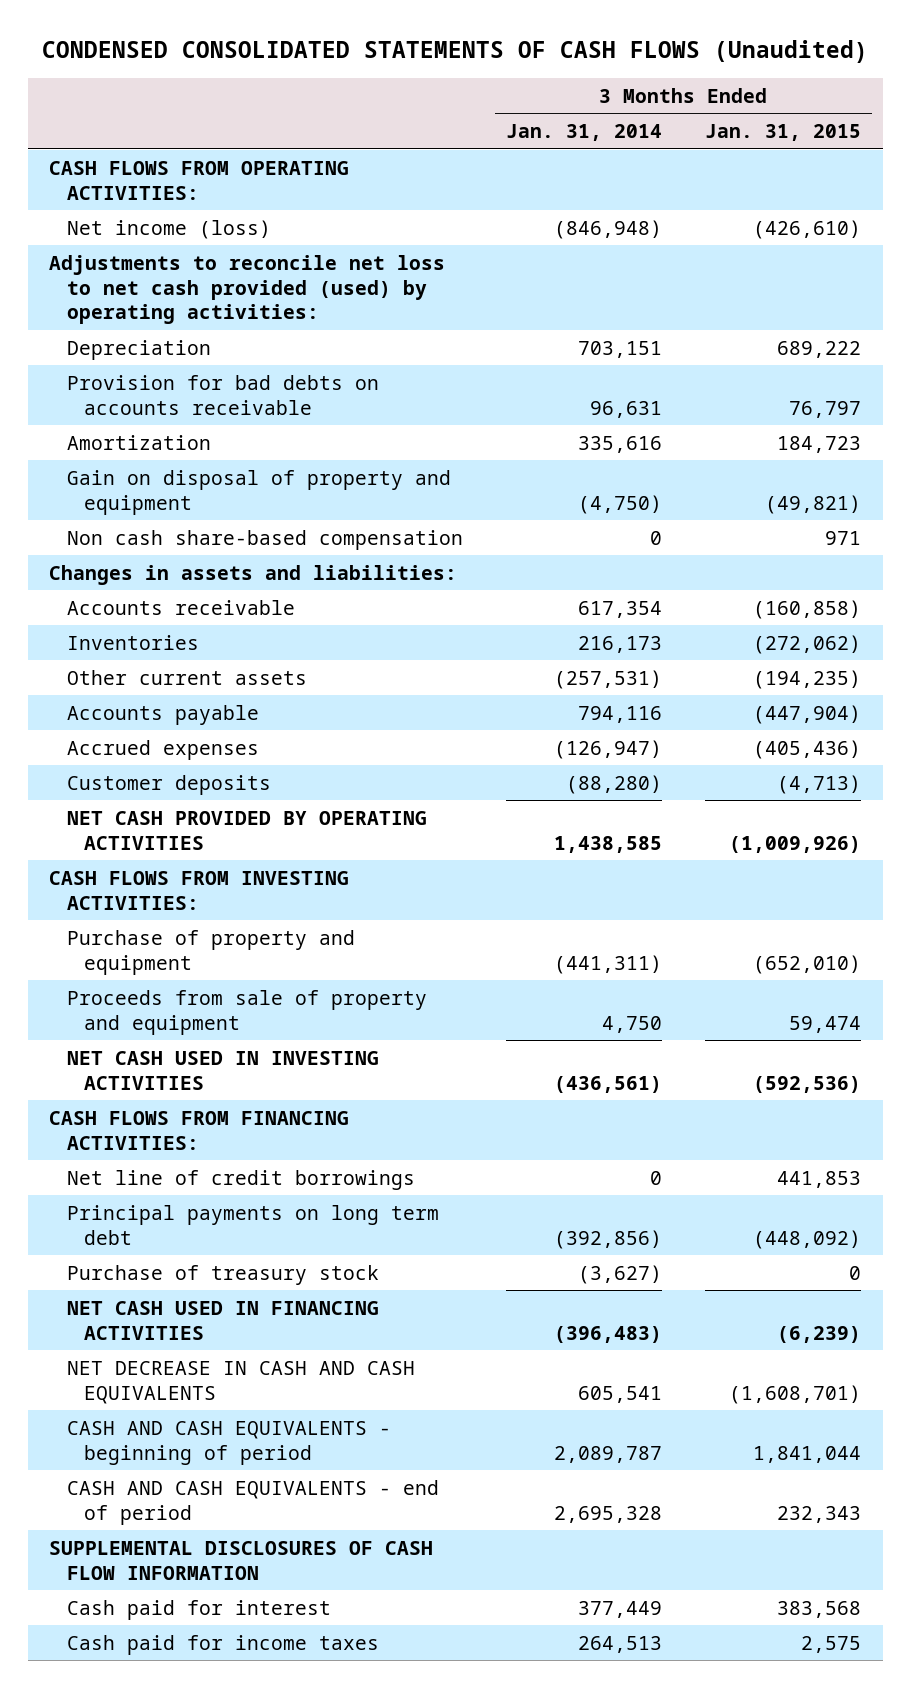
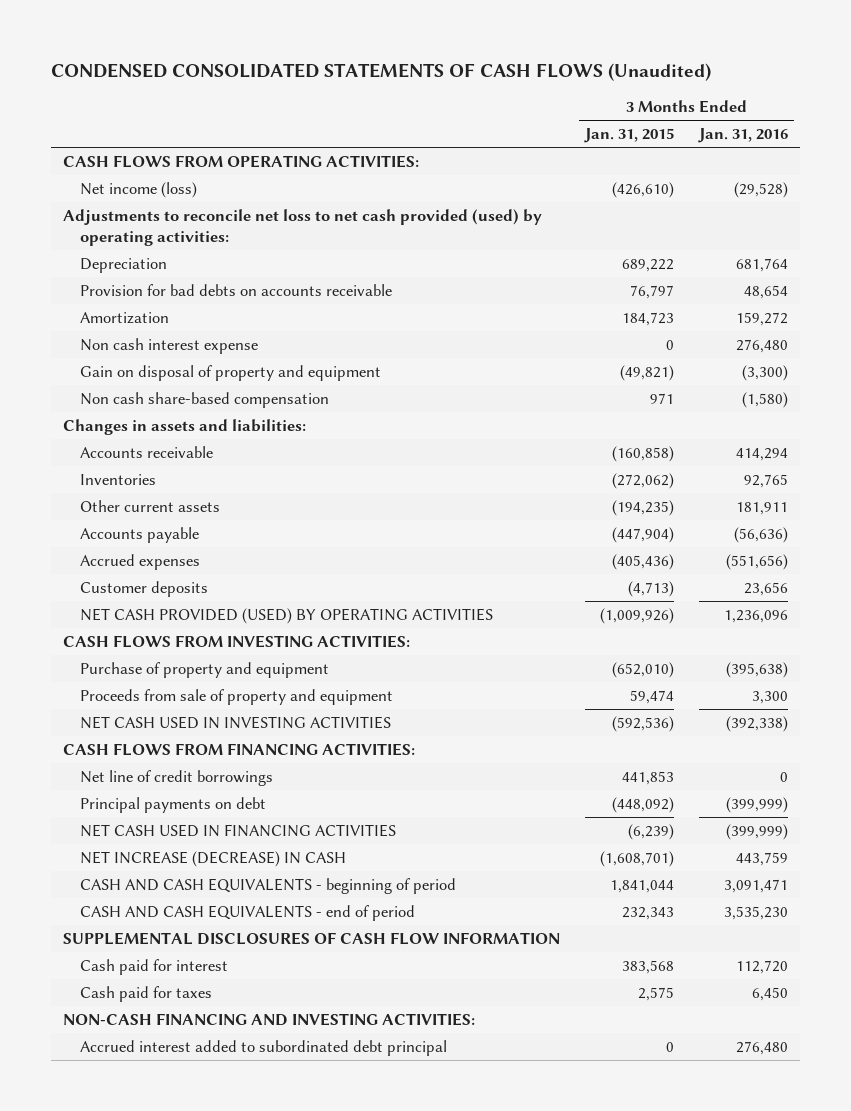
- | 3 Months Ended Jan. 31, 2014 | 3 Months Ended Jan. 31, 2015
+ | 3 Months Ended Jan. 31, 2015 | 3 Months Ended Jan. 31, 2016
+ Non cash interest expense | 0 | 276,480
- NET CASH PROVIDED BY OPERATING ACTIVITIES | 1,438,585 | (1,009,926)
+ NET CASH PROVIDED (USED) BY OPERATING ACTIVITIES | (1,009,926) | 1,236,096
- Principal payments on long term debt | (392,856) | (448,092)
- Purchase of treasury stock | (3,627) | 0
+ Principal payments on debt | (448,092) | (399,999)
- NET DECREASE IN CASH AND CASH EQUIVALENTS | 605,541 | (1,608,701)
+ NET INCREASE (DECREASE) IN CASH | (1,608,701) | 443,759
- Cash paid for income taxes | 264,513 | 2,575
+ Cash paid for taxes | 2,575 | 6,450
+ NON-CASH FINANCING AND INVESTING ACTIVITIES:
+ Accrued interest added to subordinated debt principal | 0 | 276,480

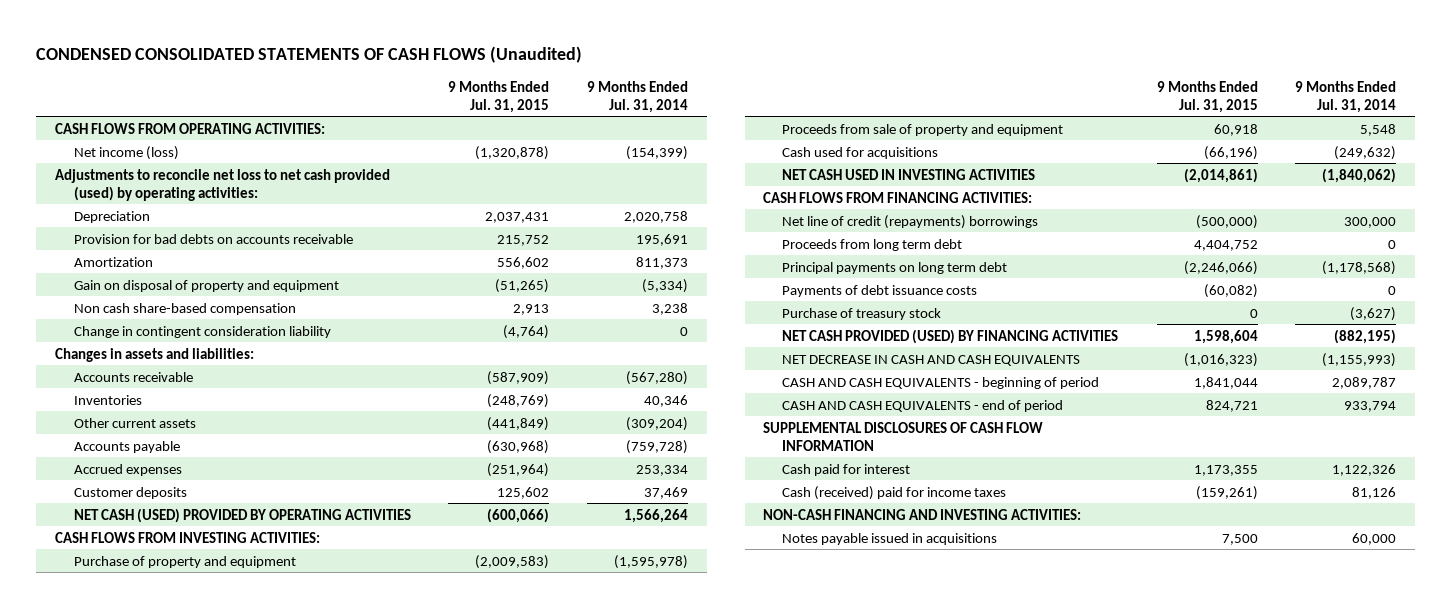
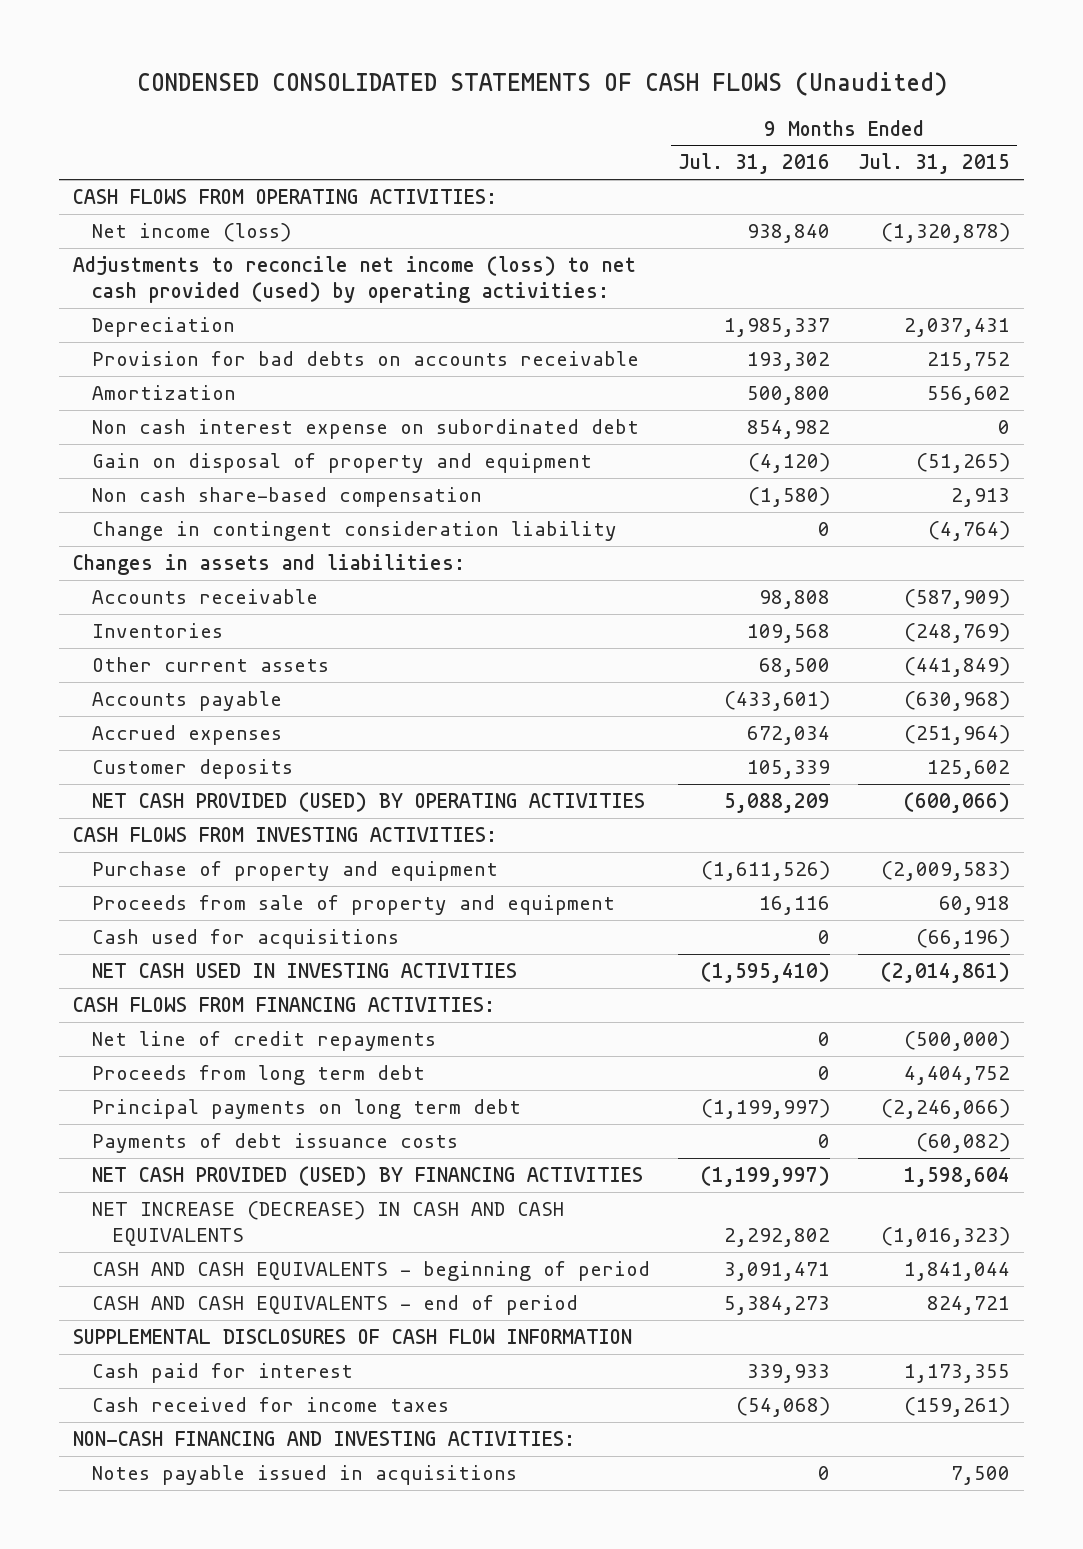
- | 9 Months Ended Jul. 31, 2015 | 9 Months Ended Jul. 31, 2014
+ | 9 Months Ended Jul. 31, 2016 | 9 Months Ended Jul. 31, 2015
- Adjustments to reconcile net loss to net cash provided (used) by operating activities:
+ Adjustments to reconcile net income (loss) to net cash provided (used) by operating activities:
+ Non cash interest expense on subordinated debt | 854,982 | 0
- NET CASH (USED) PROVIDED BY OPERATING ACTIVITIES | (600,066) | 1,566,264
+ NET CASH PROVIDED (USED) BY OPERATING ACTIVITIES | 5,088,209 | (600,066)
- Net line of credit (repayments) borrowings | (500,000) | 300,000
+ Net line of credit repayments | 0 | (500,000)
- Purchase of treasury stock | 0 | (3,627)
- NET DECREASE IN CASH AND CASH EQUIVALENTS | (1,016,323) | (1,155,993)
+ NET INCREASE (DECREASE) IN CASH AND CASH EQUIVALENTS | 2,292,802 | (1,016,323)
- Cash (received) paid for income taxes | (159,261) | 81,126
+ Cash received for income taxes | (54,068) | (159,261)

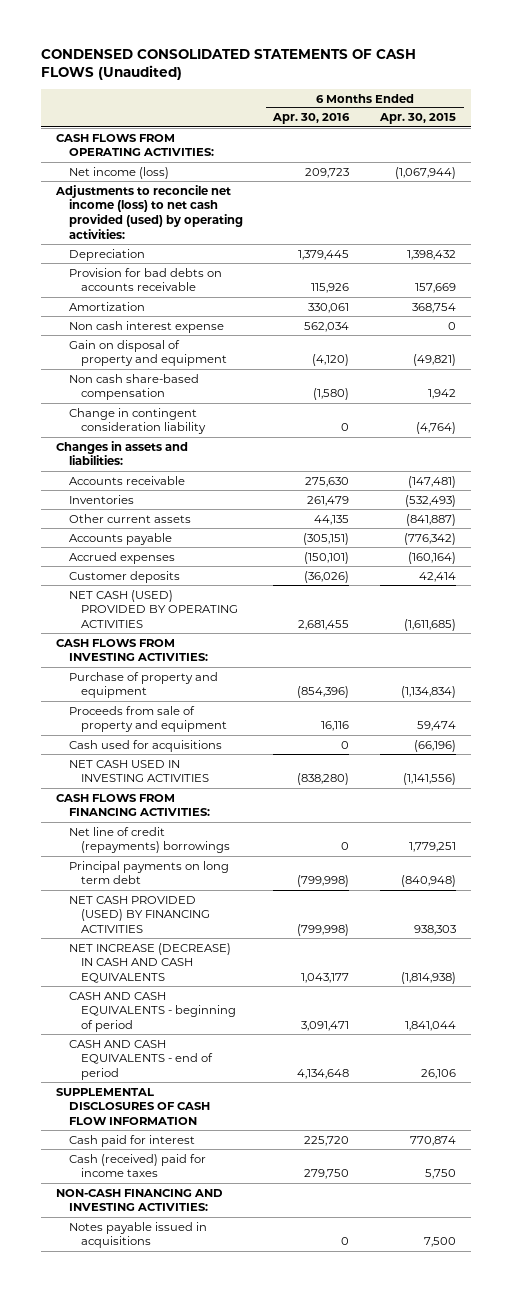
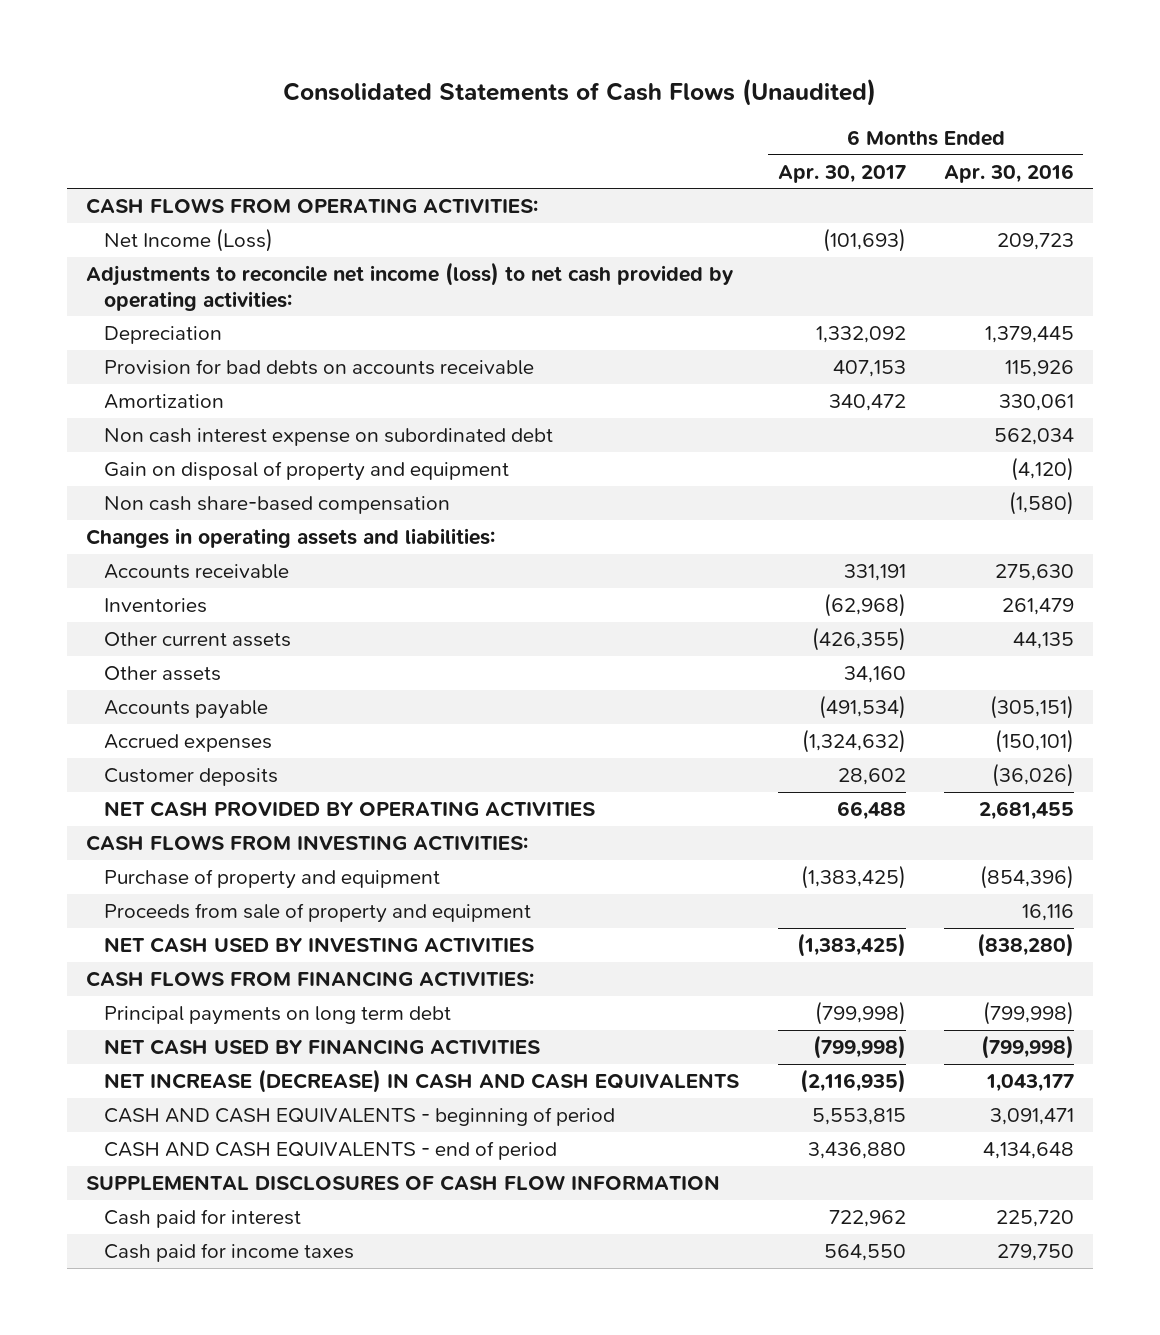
- CONDENSED CONSOLIDATED STATEMENTS OF CASH FLOWS (Unaudited)
+ Consolidated Statements of Cash Flows (Unaudited)
- | 6 Months Ended Apr. 30, 2016 | 6 Months Ended Apr. 30, 2015
+ | 6 Months Ended Apr. 30, 2017 | 6 Months Ended Apr. 30, 2016
- Net income (loss) | 209,723 | (1,067,944)
- Adjustments to reconcile net income (loss) to net cash provided (used) by operating activities:
+ Net Income (Loss) | (101,693) | 209,723
+ Adjustments to reconcile net income (loss) to net cash provided by operating activities:
- Non cash interest expense | 562,034 | 0
+ Non cash interest expense on subordinated debt | | 562,034
- Change in contingent consideration liability | 0 | (4,764)
- Changes in assets and liabilities:
+ Changes in operating assets and liabilities:
+ Other assets | 34,160 |
- NET CASH (USED) PROVIDED BY OPERATING ACTIVITIES | 2,681,455 | (1,611,685)
+ NET CASH PROVIDED BY OPERATING ACTIVITIES | 66,488 | 2,681,455
- Cash used for acquisitions | 0 | (66,196)
- NET CASH USED IN INVESTING ACTIVITIES | (838,280) | (1,141,556)
+ NET CASH USED BY INVESTING ACTIVITIES | (1,383,425) | (838,280)
- Net line of credit (repayments) borrowings | 0 | 1,779,251
- NET CASH PROVIDED (USED) BY FINANCING ACTIVITIES | (799,998) | 938,303
+ NET CASH USED BY FINANCING ACTIVITIES | (799,998) | (799,998)
- Cash (received) paid for income taxes | 279,750 | 5,750
- NON-CASH FINANCING AND INVESTING ACTIVITIES:
- Notes payable issued in acquisitions | 0 | 7,500
+ Cash paid for income taxes | 564,550 | 279,750

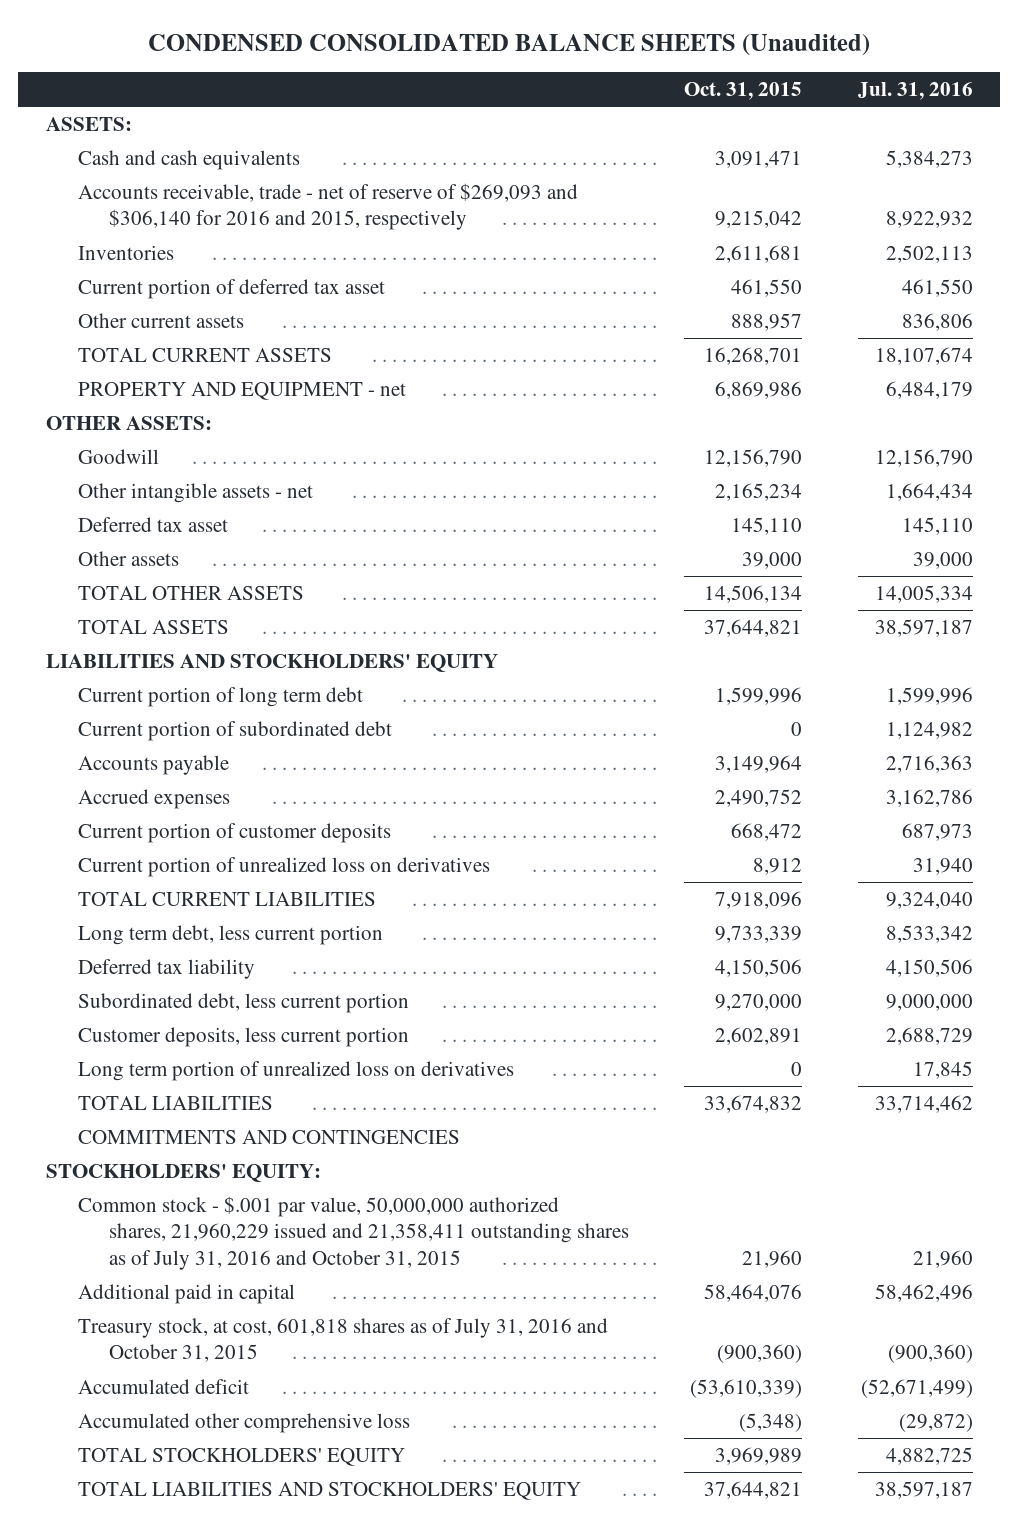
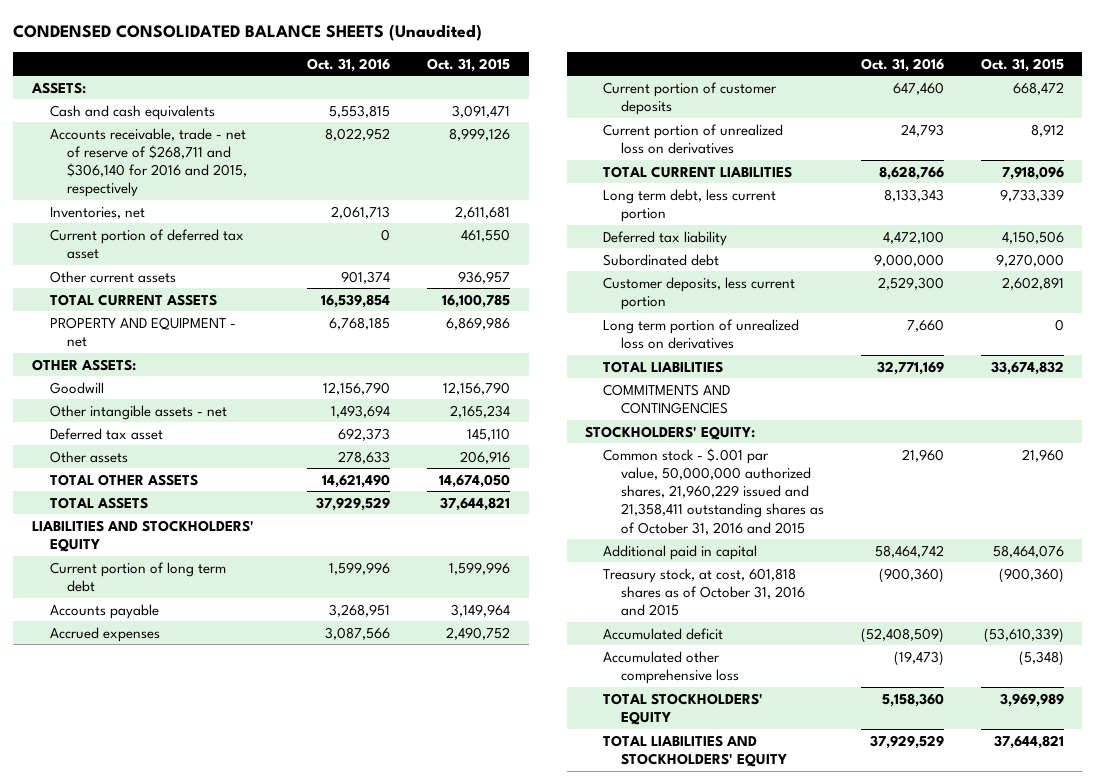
- | Oct. 31, 2015 | Jul. 31, 2016
+ | Oct. 31, 2016 | Oct. 31, 2015
- Accounts receivable, trade - net of reserve of $269,093 and $306,140 for 2016 and 2015, respectively | 9,215,042 | 8,922,932
- Inventories | 2,611,681 | 2,502,113
+ Accounts receivable, trade - net of reserve of $268,711 and $306,140 for 2016 and 2015, respectively | 8,022,952 | 8,999,126
+ Inventories, net | 2,061,713 | 2,611,681
- Other current assets | 888,957 | 836,806
- TOTAL CURRENT ASSETS | 16,268,701 | 18,107,674
+ Other current assets | 901,374 | 936,957
+ TOTAL CURRENT ASSETS | 16,539,854 | 16,100,785
- Other assets | 39,000 | 39,000
- TOTAL OTHER ASSETS | 14,506,134 | 14,005,334
+ Other assets | 278,633 | 206,916
+ TOTAL OTHER ASSETS | 14,621,490 | 14,674,050
- Current portion of subordinated debt | 0 | 1,124,982
- Subordinated debt, less current portion | 9,270,000 | 9,000,000
+ Subordinated debt | 9,000,000 | 9,270,000
- Common stock - $.001 par value, 50,000,000 authorized shares, 21,960,229 issued and 21,358,411 outstanding shares as of July 31, 2016 and October 31, 2015 | 21,960 | 21,960
+ Common stock - $.001 par value, 50,000,000 authorized shares, 21,960,229 issued and 21,358,411 outstanding shares as of October 31, 2016 and 2015 | 21,960 | 21,960
- Treasury stock, at cost, 601,818 shares as of July 31, 2016 and October 31, 2015 | (900,360) | (900,360)
+ Treasury stock, at cost, 601,818 shares as of October 31, 2016 and 2015 | (900,360) | (900,360)

